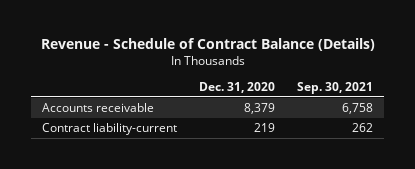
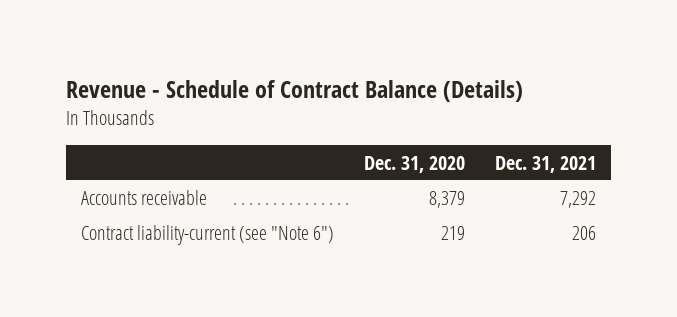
- | Dec. 31, 2020 | Sep. 30, 2021
+ | Dec. 31, 2020 | Dec. 31, 2021
- Contract liability-current | 219 | 262
+ Contract liability-current (see "Note 6") | 219 | 206

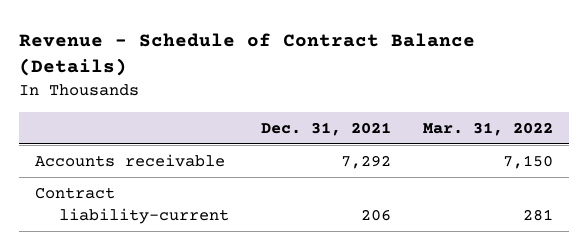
- | Dec. 31, 2020 | Dec. 31, 2021
+ | Dec. 31, 2021 | Mar. 31, 2022
- Contract liability-current (see "Note 6") | 219 | 206
+ Contract liability-current | 206 | 281

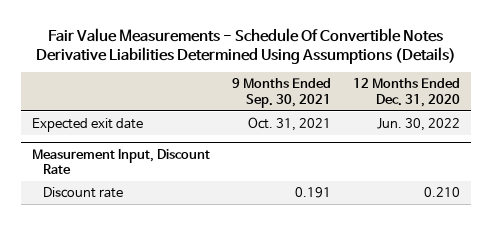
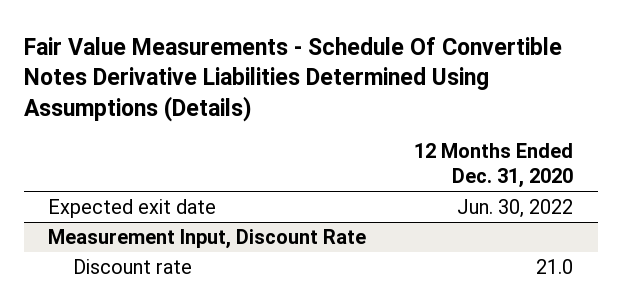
- | 9 Months Ended Sep. 30, 2021 | 12 Months Ended Dec. 31, 2020
+ | 12 Months Ended Dec. 31, 2020
@ Measurement Input, Discount Rate
- Discount rate | 0.191 | 0.210
+ Discount rate | 21.0

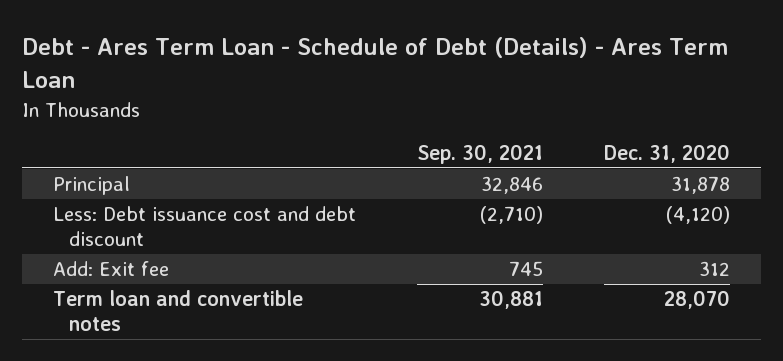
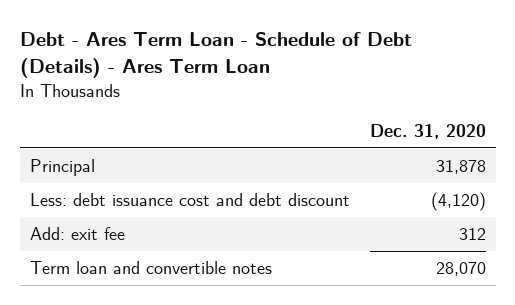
- | Sep. 30, 2021 | Dec. 31, 2020
+ | Dec. 31, 2020
- Less: Debt issuance cost and debt discount | (2,710) | (4,120)
- Add: Exit fee | 745 | 312
+ Less: debt issuance cost and debt discount | (4,120)
+ Add: exit fee | 312

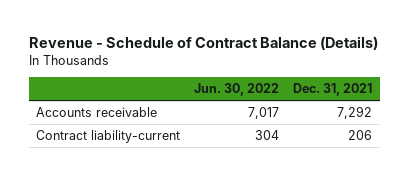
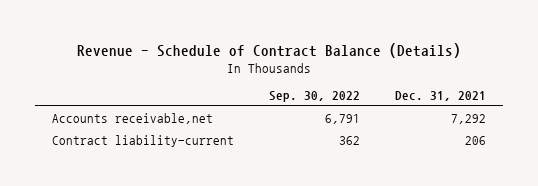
- | Jun. 30, 2022 | Dec. 31, 2021
+ | Sep. 30, 2022 | Dec. 31, 2021
- Accounts receivable | 7,017 | 7,292
+ Accounts receivable,net | 6,791 | 7,292

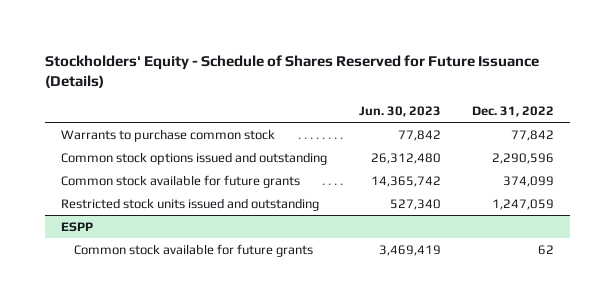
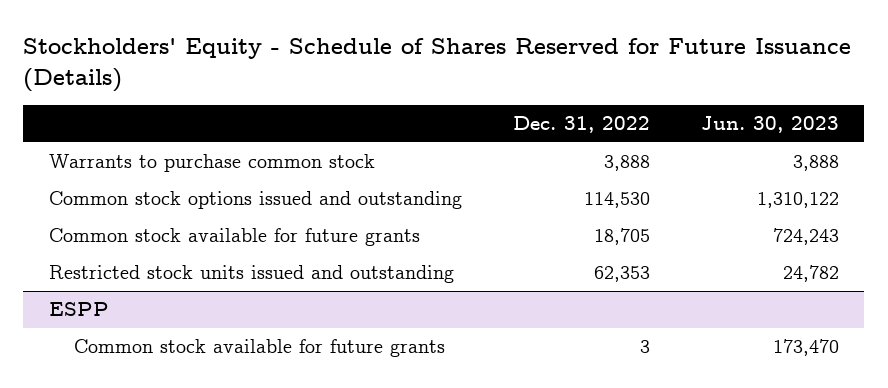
- | Jun. 30, 2023 | Dec. 31, 2022
+ | Dec. 31, 2022 | Jun. 30, 2023
- Warrants to purchase common stock | 77,842 | 77,842
- Common stock options issued and outstanding | 26,312,480 | 2,290,596
- Common stock available for future grants | 14,365,742 | 374,099
- Restricted stock units issued and outstanding | 527,340 | 1,247,059
+ Warrants to purchase common stock | 3,888 | 3,888
+ Common stock options issued and outstanding | 114,530 | 1,310,122
+ Common stock available for future grants | 18,705 | 724,243
+ Restricted stock units issued and outstanding | 62,353 | 24,782
@ ESPP
- Common stock available for future grants | 3,469,419 | 62
+ Common stock available for future grants | 3 | 173,470

